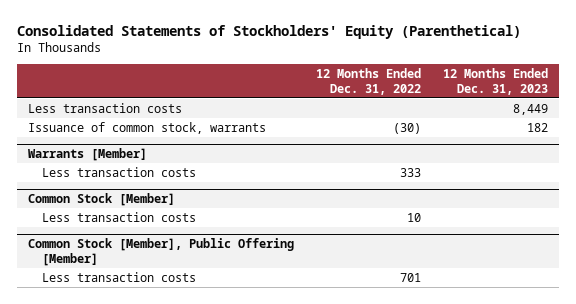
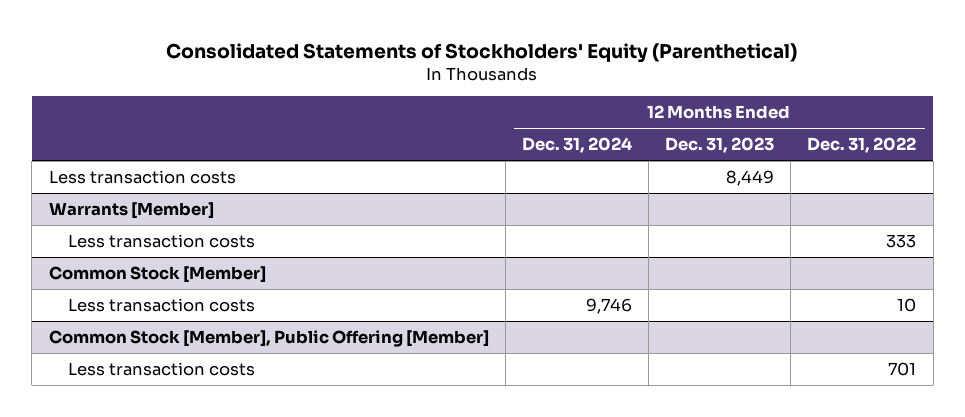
- | 12 Months Ended Dec. 31, 2022 | 12 Months Ended Dec. 31, 2023
+ | 12 Months Ended Dec. 31, 2024 | 12 Months Ended Dec. 31, 2023 | 12 Months Ended Dec. 31, 2022
- Issuance of common stock, warrants | (30) | 182

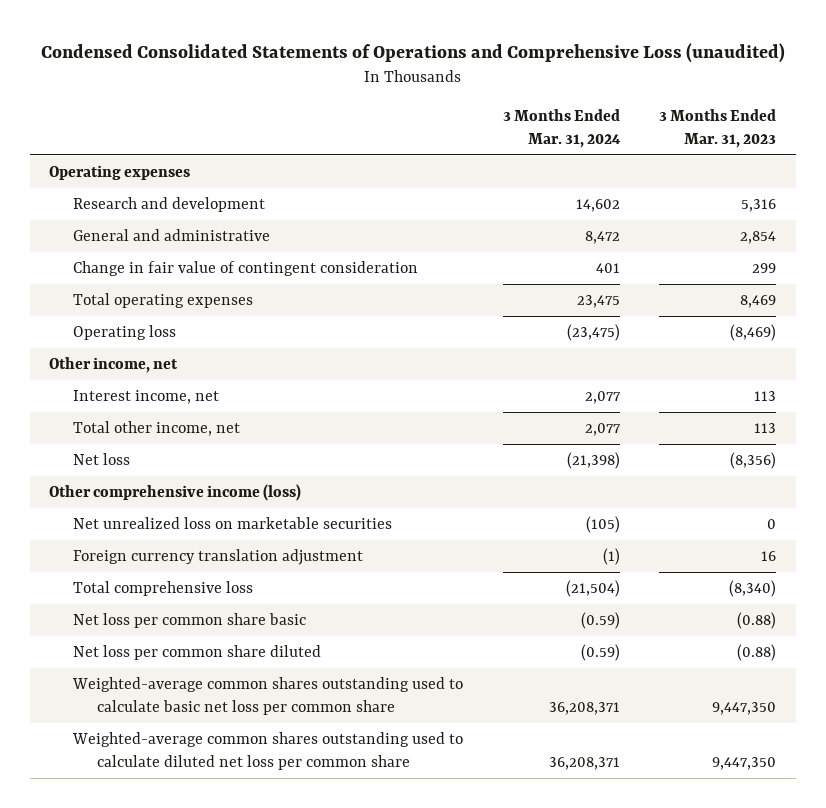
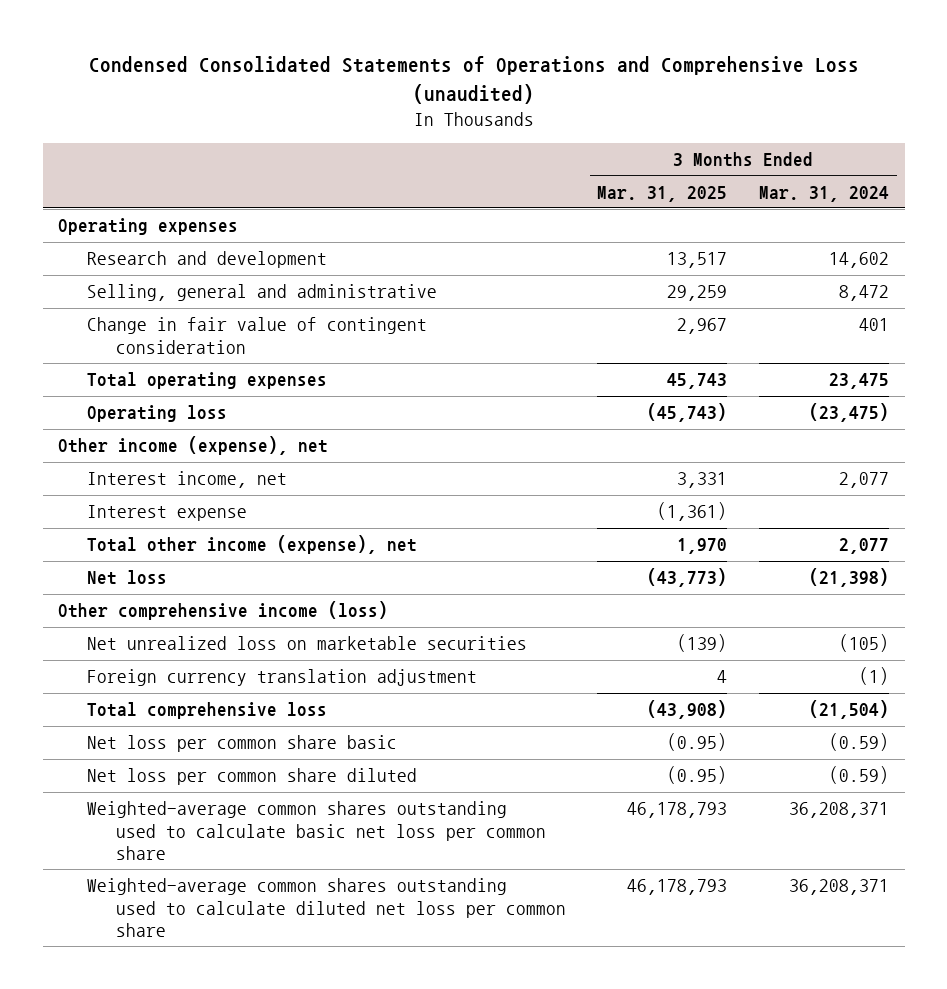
- | 3 Months Ended Mar. 31, 2024 | 3 Months Ended Mar. 31, 2023
+ | 3 Months Ended Mar. 31, 2025 | 3 Months Ended Mar. 31, 2024
- General and administrative | 8,472 | 2,854
+ Selling, general and administrative | 29,259 | 8,472
- Other income, net
+ Other income (expense), net
- Total other income, net | 2,077 | 113
+ Interest expense | (1,361) |
+ Total other income (expense), net | 1,970 | 2,077

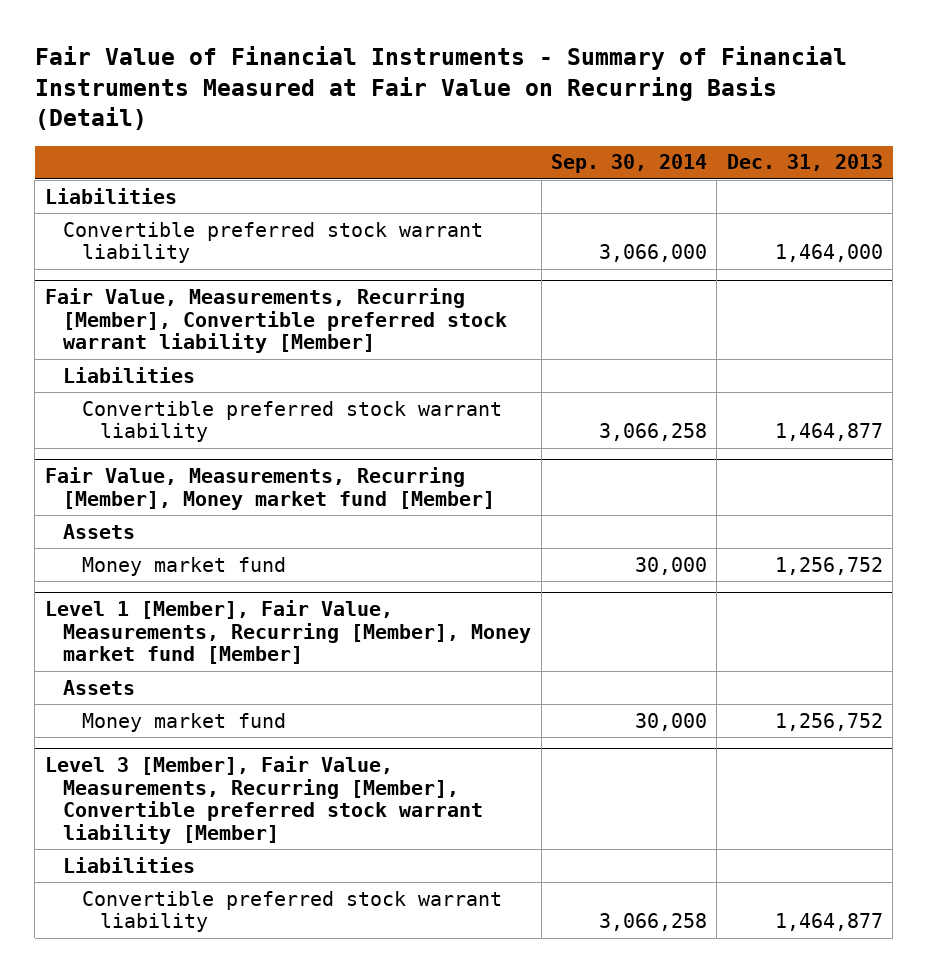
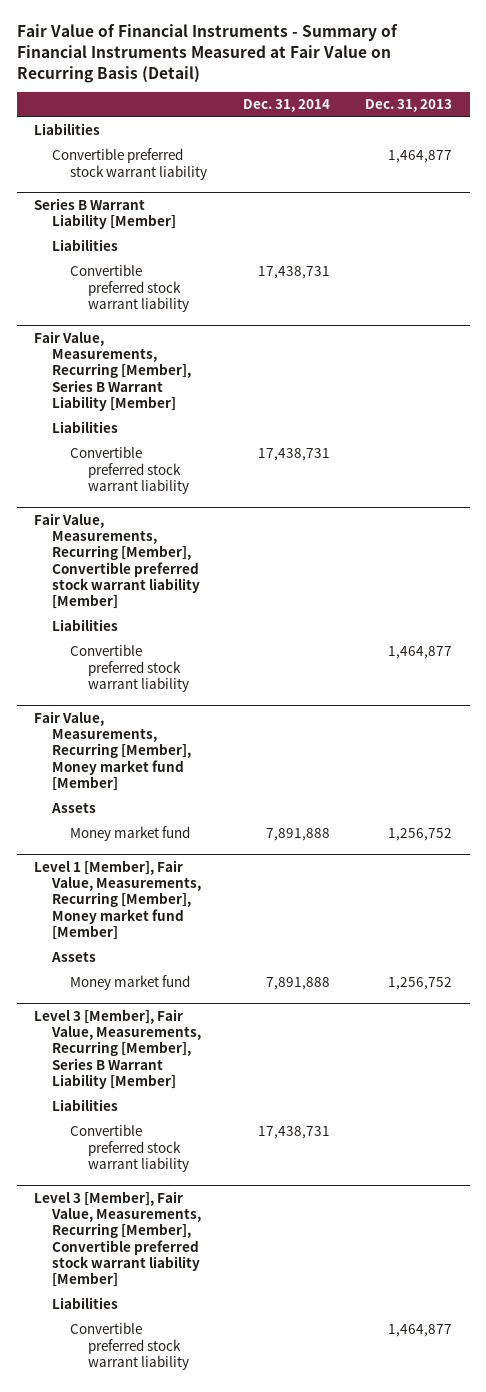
- | Sep. 30, 2014 | Dec. 31, 2013
+ | Dec. 31, 2014 | Dec. 31, 2013
- Convertible preferred stock warrant liability | 3,066,000 | 1,464,000
+ Convertible preferred stock warrant liability | | 1,464,877
+ Series B Warrant Liability [Member]
+ Liabilities
+ Convertible preferred stock warrant liability | 17,438,731 |
+ Fair Value, Measurements, Recurring [Member], Series B Warrant Liability [Member]
+ Liabilities
+ Convertible preferred stock warrant liability | 17,438,731 |
+ Level 3 [Member], Fair Value, Measurements, Recurring [Member], Series B Warrant Liability [Member]
+ Liabilities
+ Convertible preferred stock warrant liability | 17,438,731 |

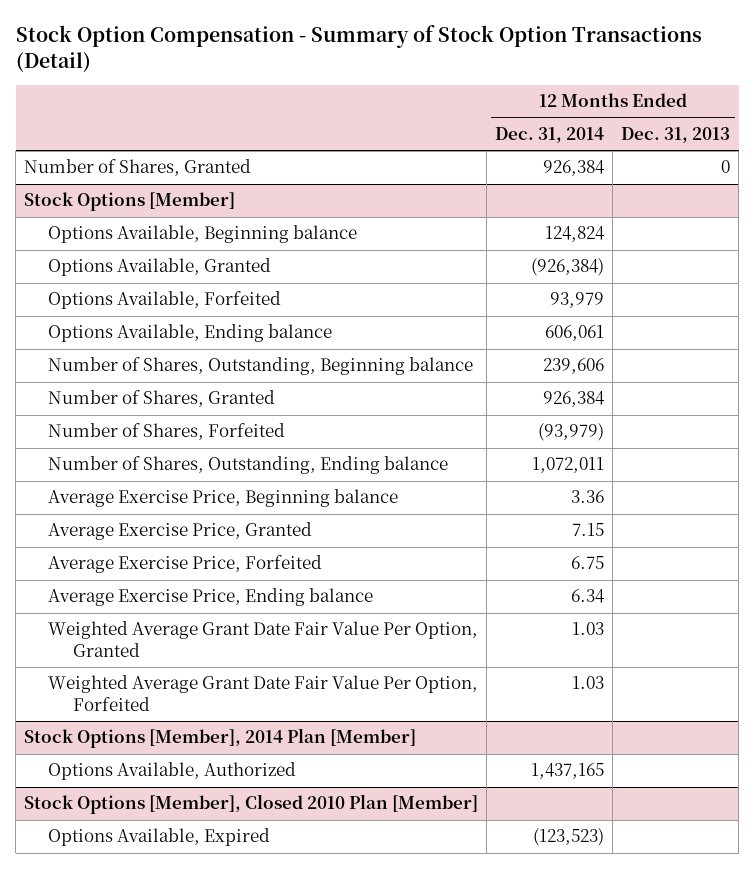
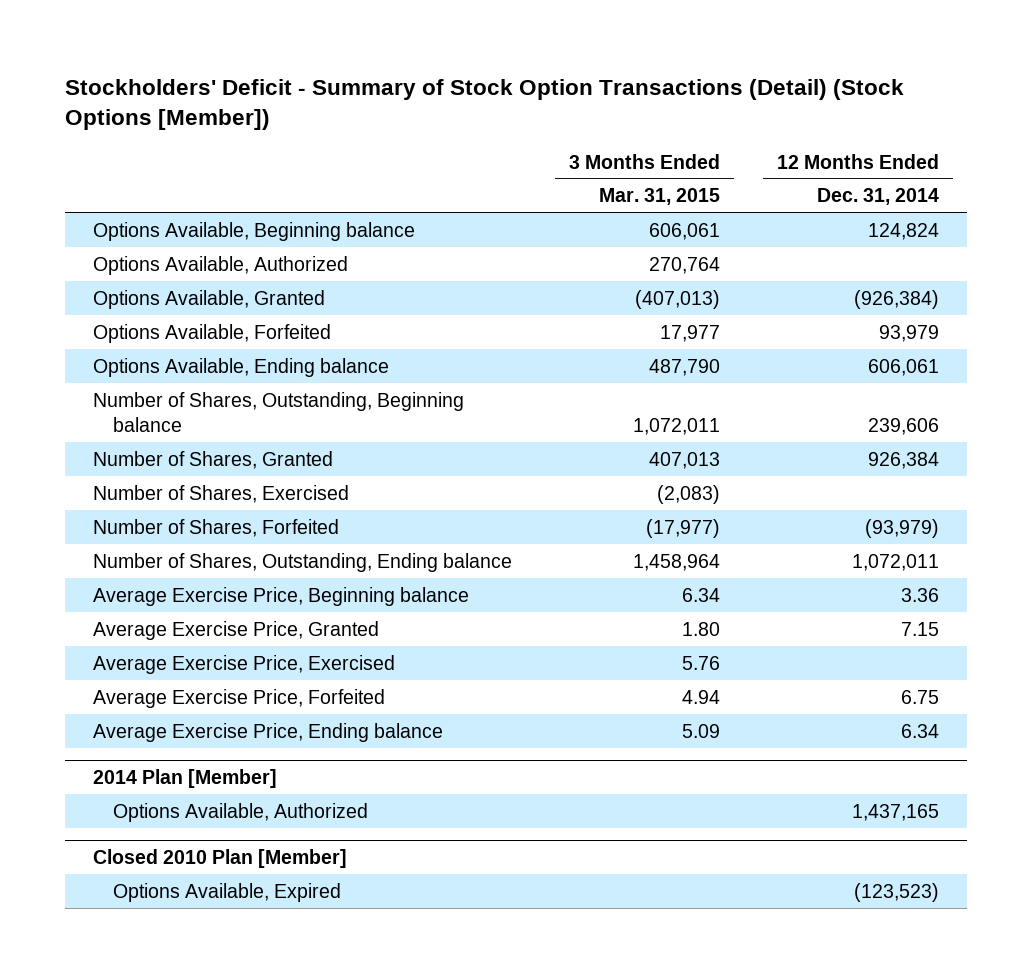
- Stock Option Compensation - Summary of Stock Option Transactions (Detail)
+ Stockholders' Deficit - Summary of Stock Option Transactions (Detail) (Stock Options [Member])
- | 12 Months Ended Dec. 31, 2014 | 12 Months Ended Dec. 31, 2013
+ | 3 Months Ended Mar. 31, 2015 | 12 Months Ended Dec. 31, 2014
- Number of Shares, Granted | 926,384 | 0
- Stock Options [Member]
+ Options Available, Authorized | 270,764 |
+ Number of Shares, Exercised | (2,083) |
+ Average Exercise Price, Exercised | 5.76 |
- Weighted Average Grant Date Fair Value Per Option, Granted | 1.03 |
- Weighted Average Grant Date Fair Value Per Option, Forfeited | 1.03 |
- Stock Options [Member], 2014 Plan [Member]
+ 2014 Plan [Member]
- Stock Options [Member], Closed 2010 Plan [Member]
+ Closed 2010 Plan [Member]

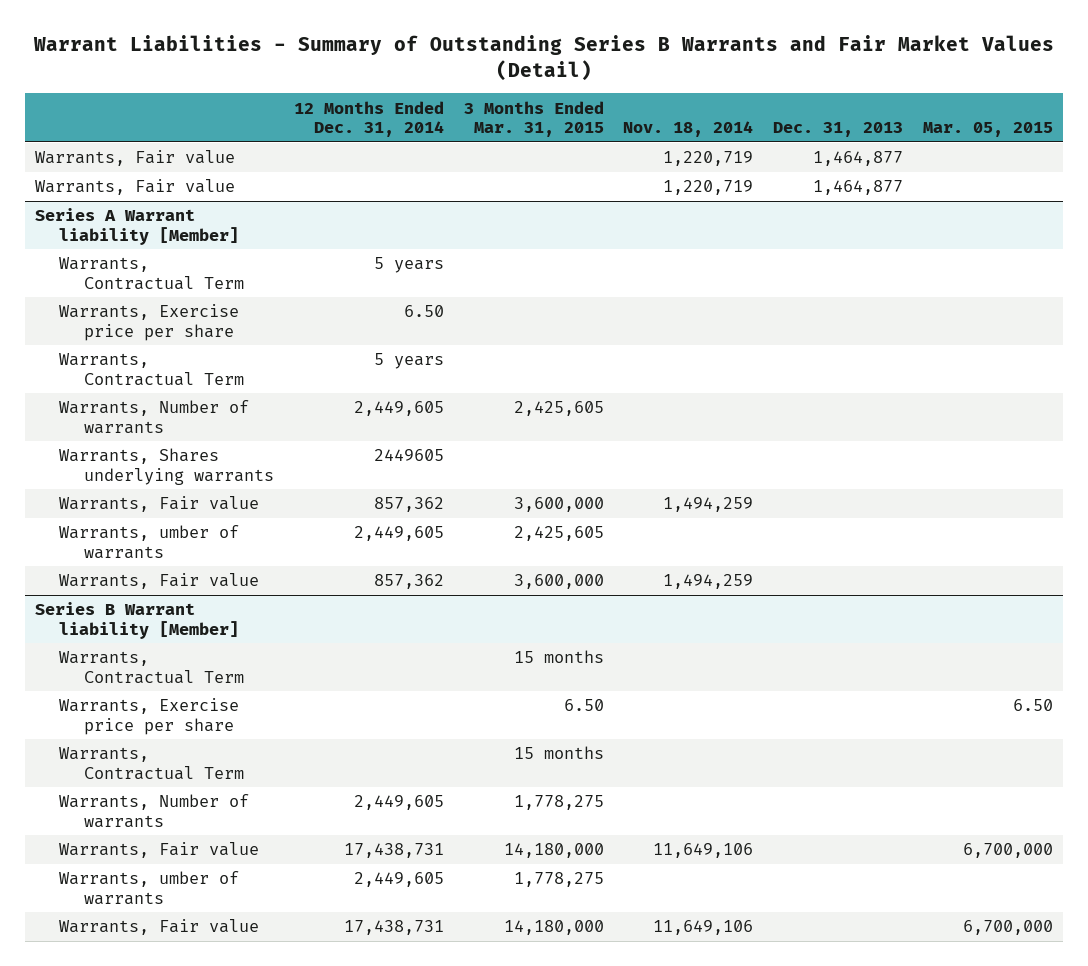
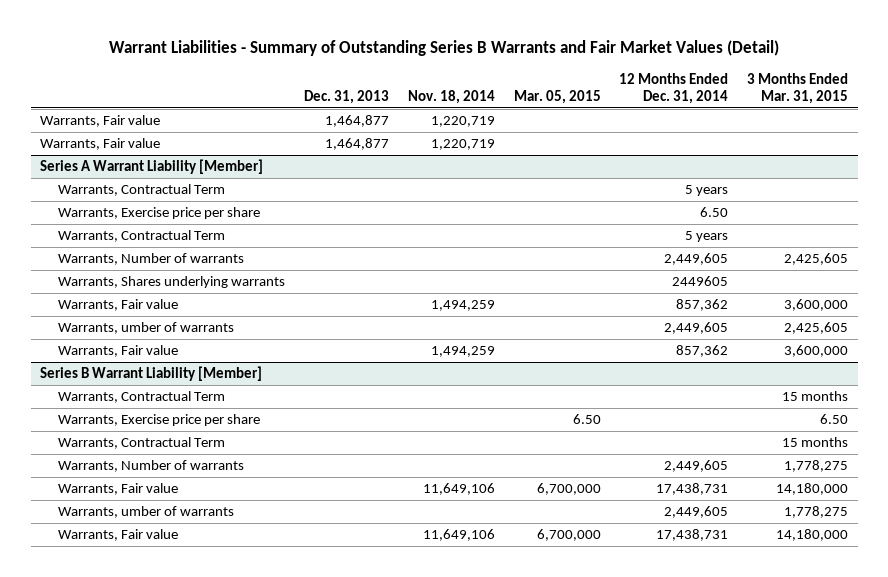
- | 12 Months Ended Dec. 31, 2014 | 3 Months Ended Mar. 31, 2015 | Nov. 18, 2014 | Dec. 31, 2013 | Mar. 05, 2015
+ | Dec. 31, 2013 | Nov. 18, 2014 | Mar. 05, 2015 | 12 Months Ended Dec. 31, 2014 | 3 Months Ended Mar. 31, 2015
- Series A Warrant liability [Member]
+ Series A Warrant Liability [Member]
- Series B Warrant liability [Member]
+ Series B Warrant Liability [Member]

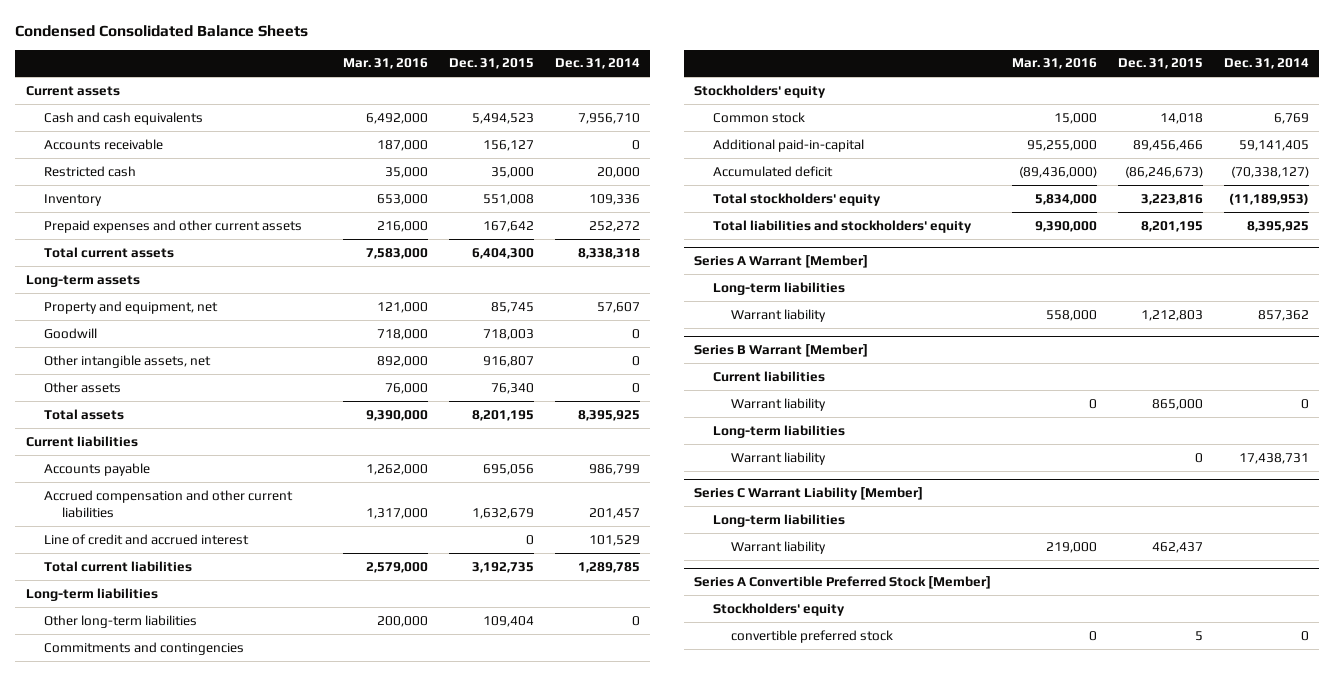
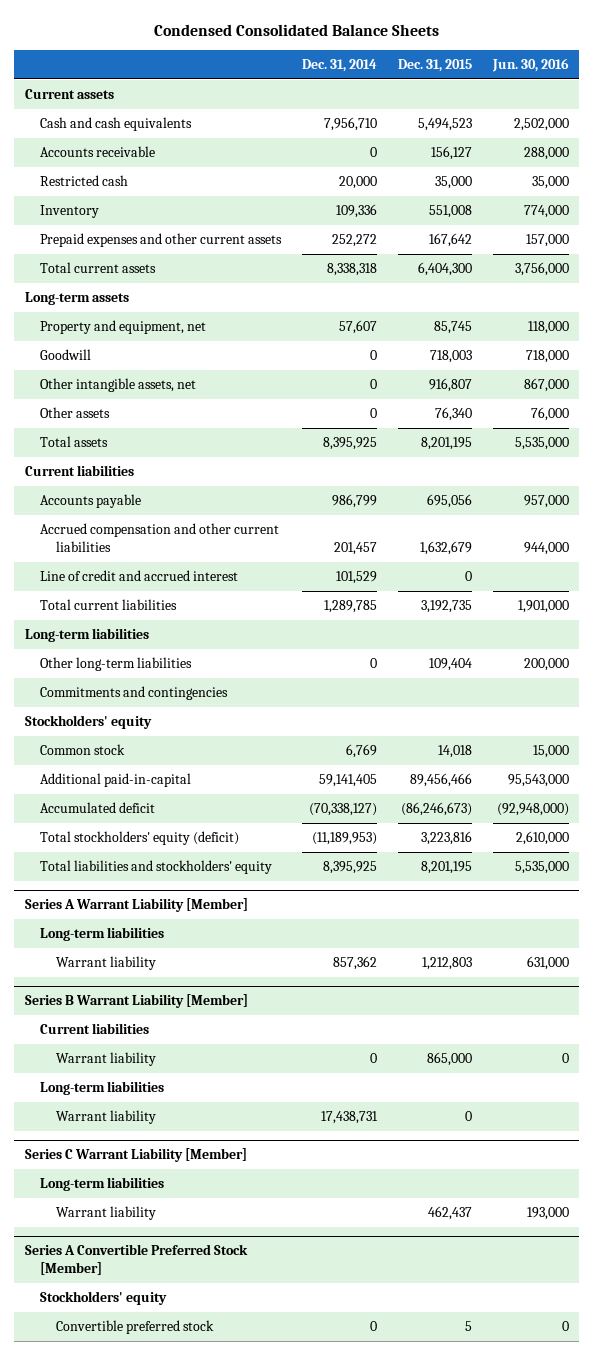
- | Mar. 31, 2016 | Dec. 31, 2015 | Dec. 31, 2014
+ | Dec. 31, 2014 | Dec. 31, 2015 | Jun. 30, 2016
- Total stockholders' equity | 5,834,000 | 3,223,816 | (11,189,953)
+ Total stockholders' equity (deficit) | (11,189,953) | 3,223,816 | 2,610,000
- Series A Warrant [Member]
+ Series A Warrant Liability [Member]
- Series B Warrant [Member]
+ Series B Warrant Liability [Member]
@ Series A Convertible Preferred Stock [Member]
- convertible preferred stock | 0 | 5 | 0
+ Convertible preferred stock | 0 | 5 | 0

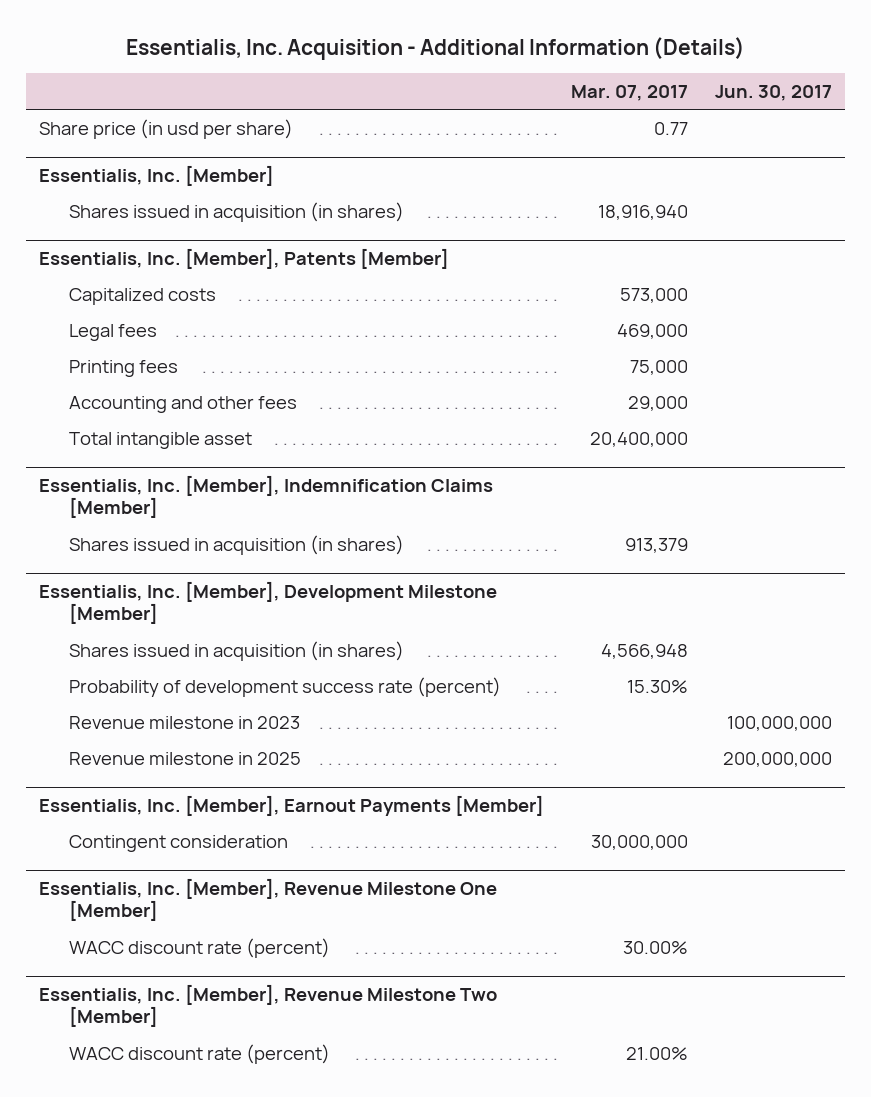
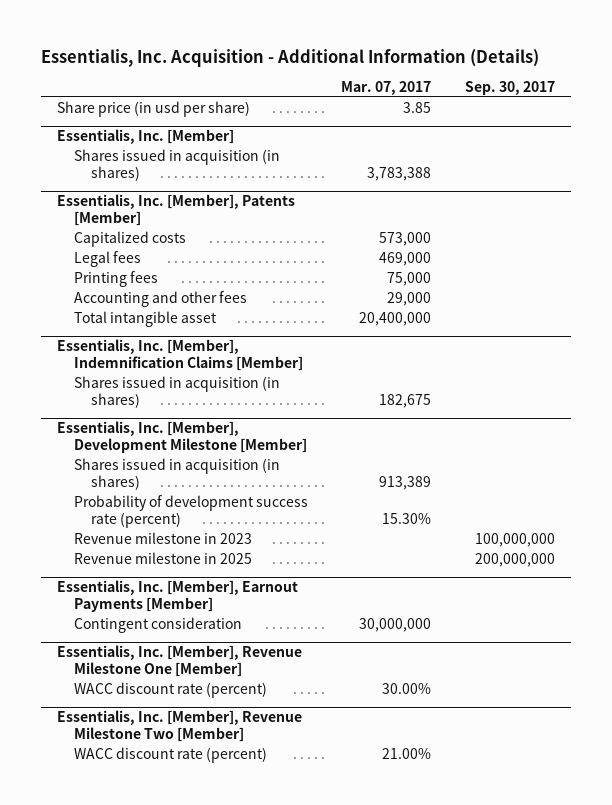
- | Mar. 07, 2017 | Jun. 30, 2017
+ | Mar. 07, 2017 | Sep. 30, 2017
- Share price (in usd per share) | 0.77 |
+ Share price (in usd per share) | 3.85 |
@ Essentialis, Inc. [Member]
- Shares issued in acquisition (in shares) | 18,916,940 |
+ Shares issued in acquisition (in shares) | 3,783,388 |
@ Essentialis, Inc. [Member], Indemnification Claims [Member]
- Shares issued in acquisition (in shares) | 913,379 |
+ Shares issued in acquisition (in shares) | 182,675 |
@ Essentialis, Inc. [Member], Development Milestone [Member]
- Shares issued in acquisition (in shares) | 4,566,948 |
+ Shares issued in acquisition (in shares) | 913,389 |

